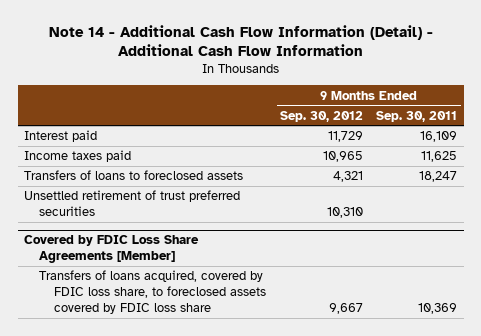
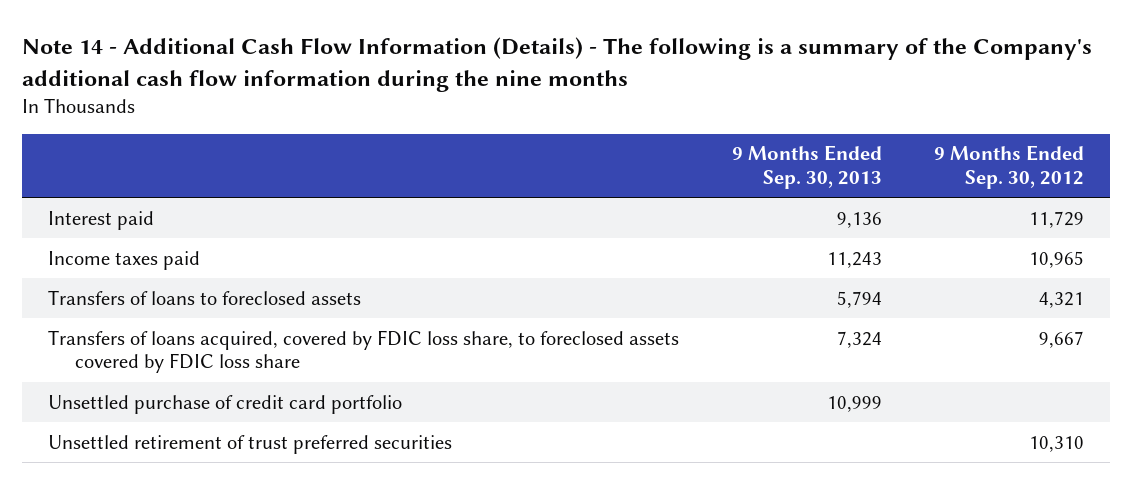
- Note 14 - Additional Cash Flow Information (Detail) - Additional Cash Flow Information
+ Note 14 - Additional Cash Flow Information (Details) - The following is a summary of the Company's additional cash flow information during the nine months
- | 9 Months Ended Sep. 30, 2012 | 9 Months Ended Sep. 30, 2011
+ | 9 Months Ended Sep. 30, 2013 | 9 Months Ended Sep. 30, 2012
- Covered by FDIC Loss Share Agreements [Member]
+ Unsettled purchase of credit card portfolio | 10,999 |
moved down: Unsettled retirement of trust preferred securities | | 10,310

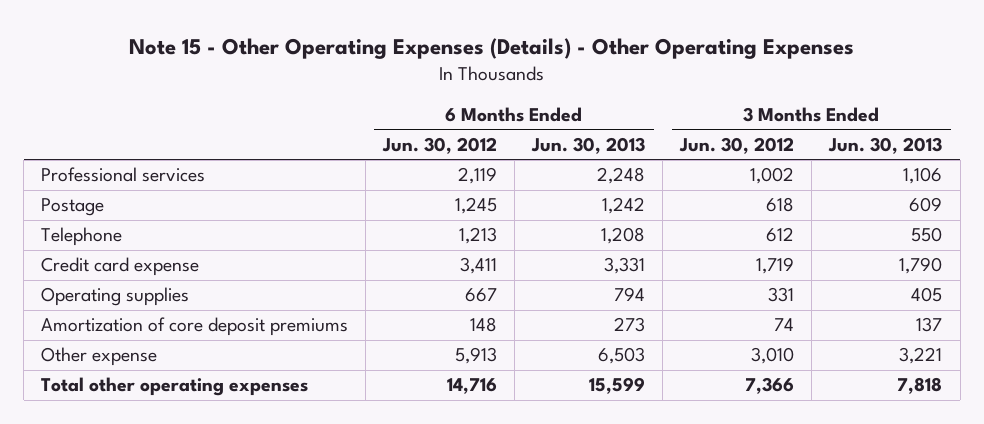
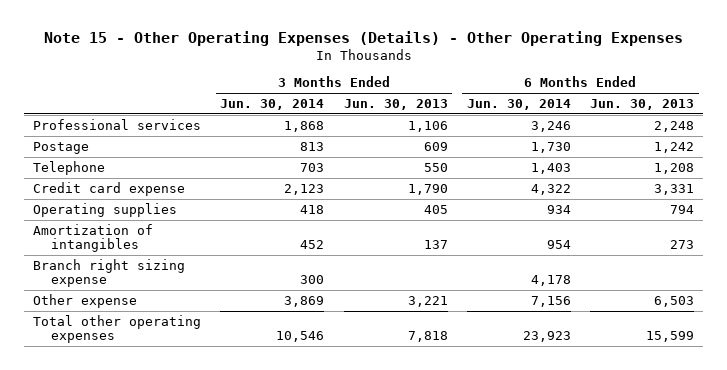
- | 6 Months Ended Jun. 30, 2012 | 6 Months Ended Jun. 30, 2013 | 3 Months Ended Jun. 30, 2012 | 3 Months Ended Jun. 30, 2013
+ | 3 Months Ended Jun. 30, 2014 | 3 Months Ended Jun. 30, 2013 | 6 Months Ended Jun. 30, 2014 | 6 Months Ended Jun. 30, 2013
- Amortization of core deposit premiums | 148 | 273 | 74 | 137
+ Amortization of intangibles | 452 | 137 | 954 | 273
+ Branch right sizing expense | 300 | | 4,178 |

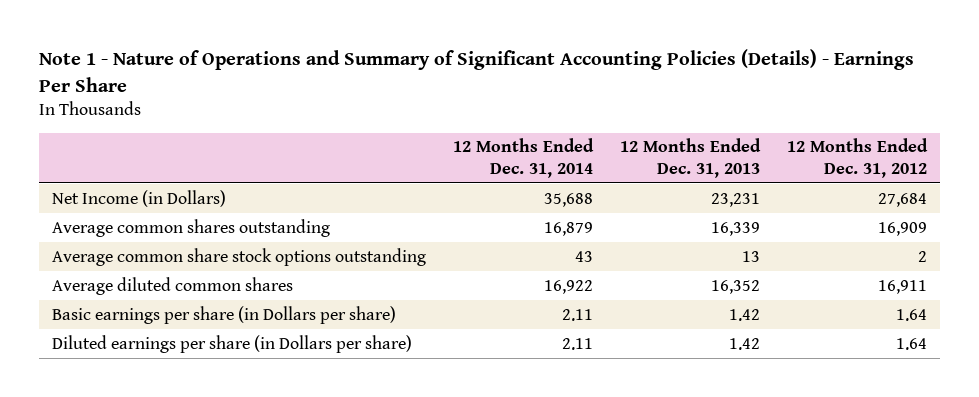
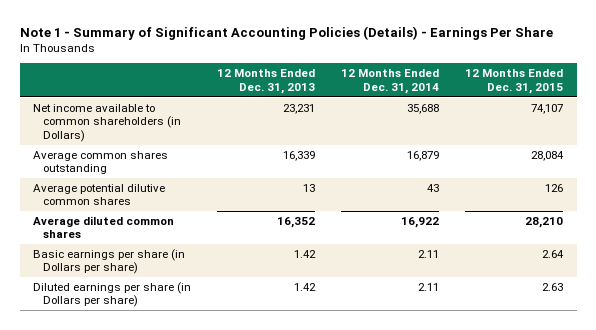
- Note 1 - Nature of Operations and Summary of Significant Accounting Policies (Details) - Earnings Per Share
+ Note 1 - Summary of Significant Accounting Policies (Details) - Earnings Per Share
- | 12 Months Ended Dec. 31, 2014 | 12 Months Ended Dec. 31, 2013 | 12 Months Ended Dec. 31, 2012
+ | 12 Months Ended Dec. 31, 2013 | 12 Months Ended Dec. 31, 2014 | 12 Months Ended Dec. 31, 2015
- Net Income (in Dollars) | 35,688 | 23,231 | 27,684
+ Net income available to common shareholders (in Dollars) | 23,231 | 35,688 | 74,107
- Average common share stock options outstanding | 43 | 13 | 2
+ Average potential dilutive common shares | 13 | 43 | 126

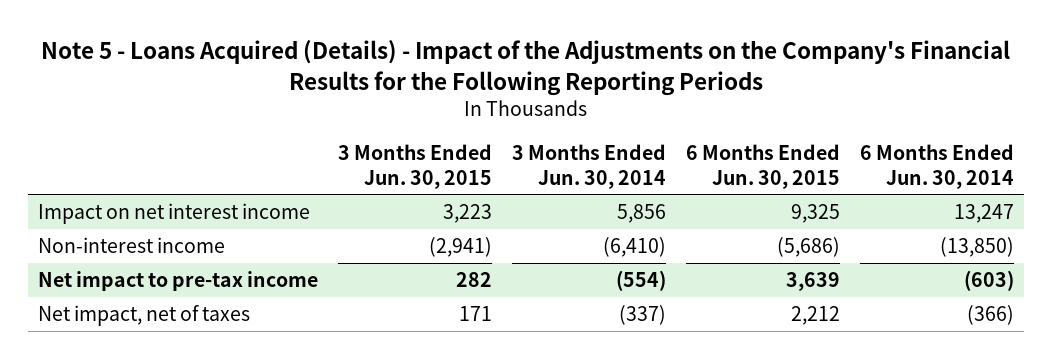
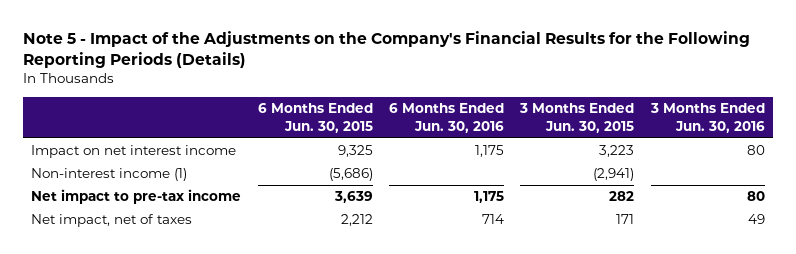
- Note 5 - Loans Acquired (Details) - Impact of the Adjustments on the Company's Financial Results for the Following Reporting Periods
+ Note 5 - Impact of the Adjustments on the Company's Financial Results for the Following Reporting Periods (Details)
- | 3 Months Ended Jun. 30, 2015 | 3 Months Ended Jun. 30, 2014 | 6 Months Ended Jun. 30, 2015 | 6 Months Ended Jun. 30, 2014
+ | 6 Months Ended Jun. 30, 2015 | 6 Months Ended Jun. 30, 2016 | 3 Months Ended Jun. 30, 2015 | 3 Months Ended Jun. 30, 2016
- Non-interest income | (2,941) | (6,410) | (5,686) | (13,850)
+ Non-interest income (1) | (5,686) | | (2,941) |

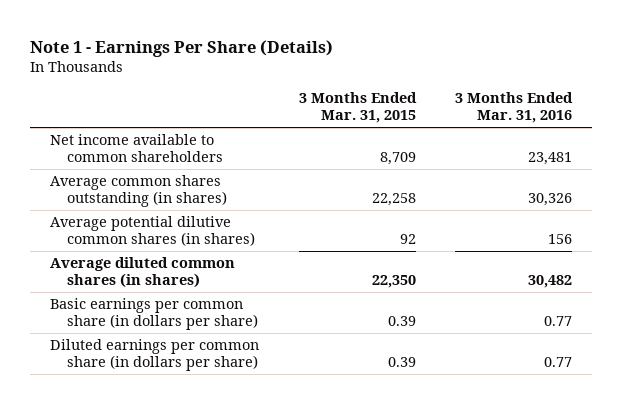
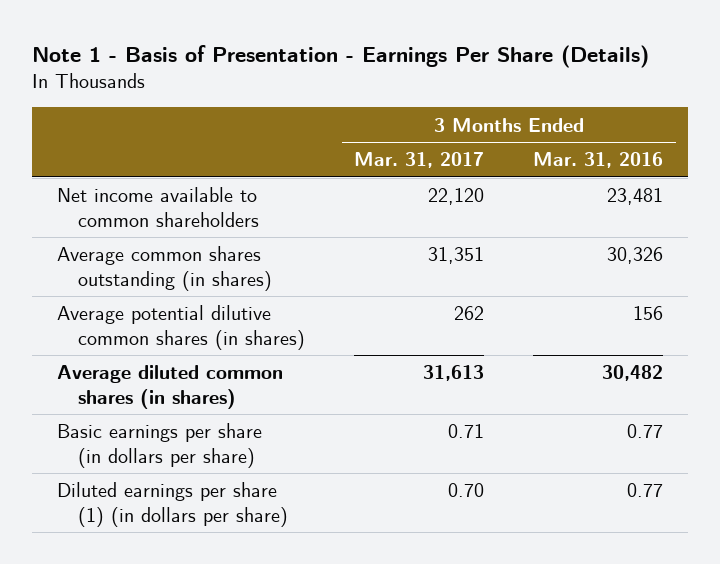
- Note 1 - Earnings Per Share (Details)
+ Note 1 - Basis of Presentation - Earnings Per Share (Details)
- | 3 Months Ended Mar. 31, 2015 | 3 Months Ended Mar. 31, 2016
+ | 3 Months Ended Mar. 31, 2017 | 3 Months Ended Mar. 31, 2016
- Basic earnings per common share (in dollars per share) | 0.39 | 0.77
- Diluted earnings per common share (in dollars per share) | 0.39 | 0.77
+ Basic earnings per share (in dollars per share) | 0.71 | 0.77
+ Diluted earnings per share (1) (in dollars per share) | 0.70 | 0.77

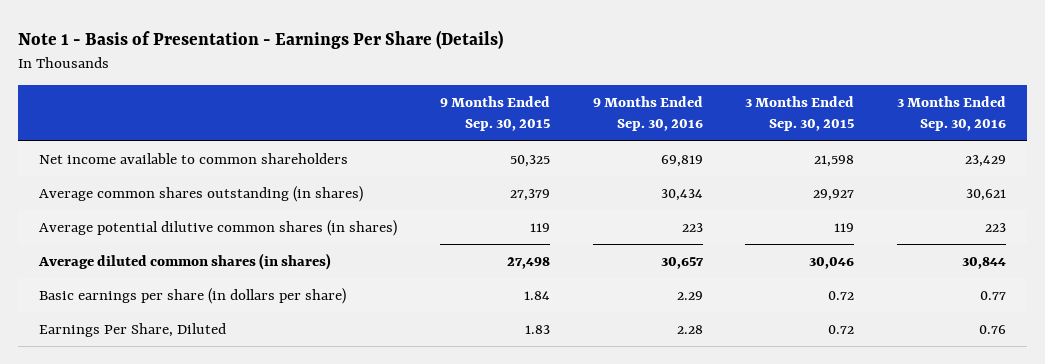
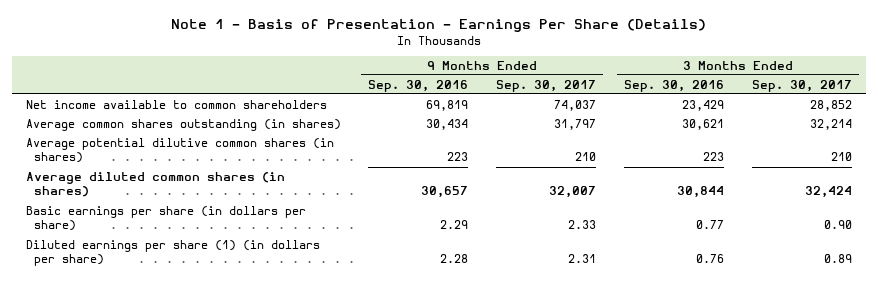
- | 9 Months Ended Sep. 30, 2015 | 9 Months Ended Sep. 30, 2016 | 3 Months Ended Sep. 30, 2015 | 3 Months Ended Sep. 30, 2016
+ | 9 Months Ended Sep. 30, 2016 | 9 Months Ended Sep. 30, 2017 | 3 Months Ended Sep. 30, 2016 | 3 Months Ended Sep. 30, 2017
- Earnings Per Share, Diluted | 1.83 | 2.28 | 0.72 | 0.76
+ Diluted earnings per share (1) (in dollars per share) | 2.28 | 2.31 | 0.76 | 0.89

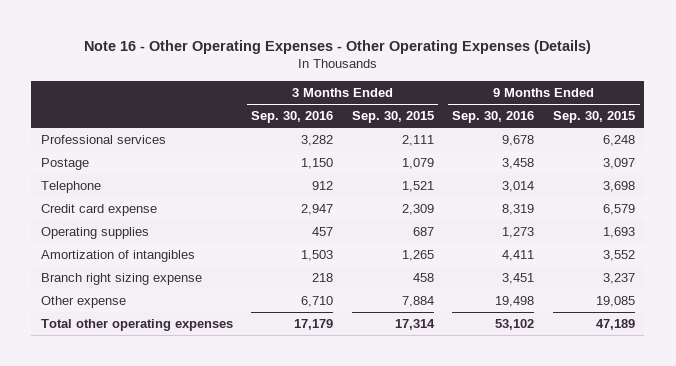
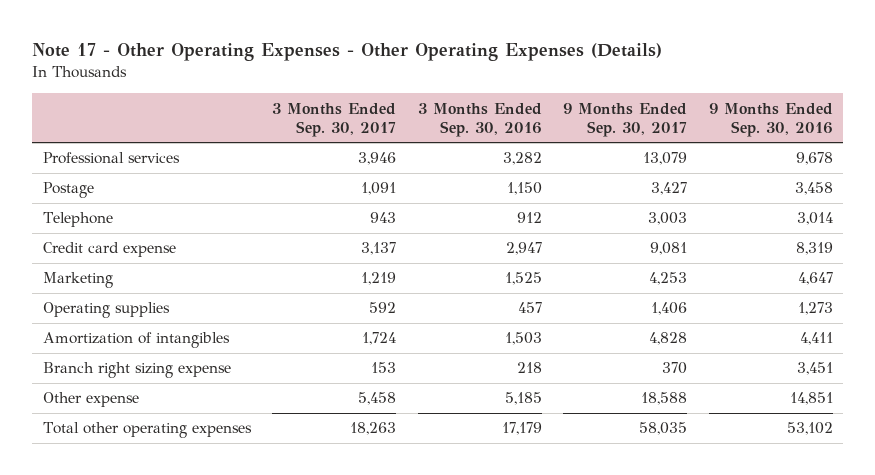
- Note 16 - Other Operating Expenses - Other Operating Expenses (Details)
+ Note 17 - Other Operating Expenses - Other Operating Expenses (Details)
- | 3 Months Ended Sep. 30, 2016 | 3 Months Ended Sep. 30, 2015 | 9 Months Ended Sep. 30, 2016 | 9 Months Ended Sep. 30, 2015
+ | 3 Months Ended Sep. 30, 2017 | 3 Months Ended Sep. 30, 2016 | 9 Months Ended Sep. 30, 2017 | 9 Months Ended Sep. 30, 2016
+ Marketing | 1,219 | 1,525 | 4,253 | 4,647
- Other expense | 6,710 | 7,884 | 19,498 | 19,085
+ Other expense | 5,458 | 5,185 | 18,588 | 14,851

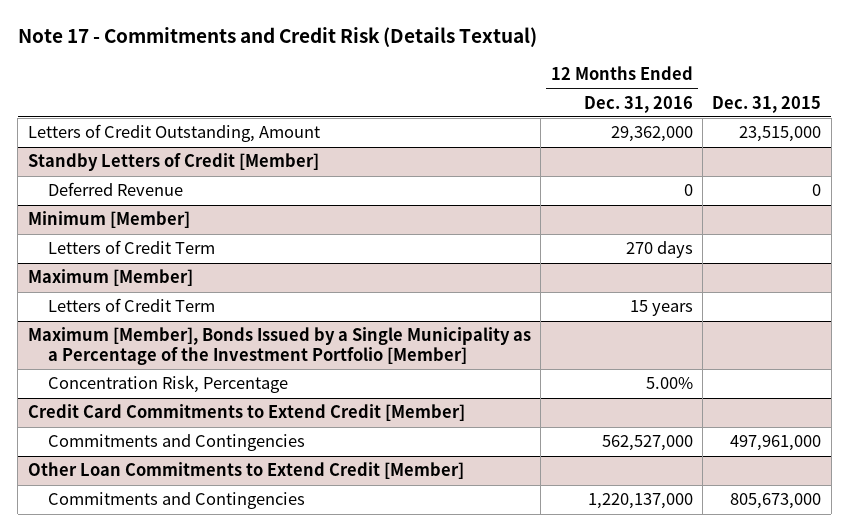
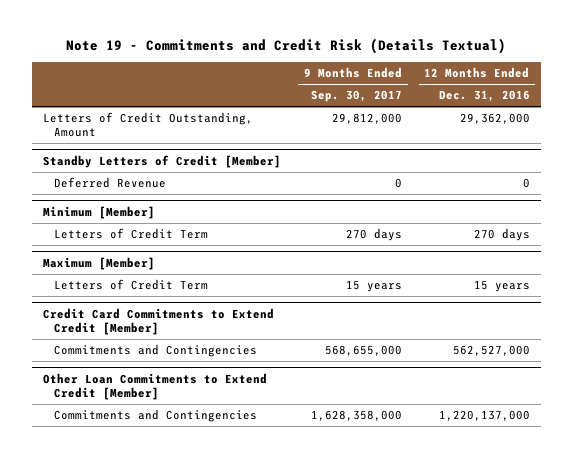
- Note 17 - Commitments and Credit Risk (Details Textual)
+ Note 19 - Commitments and Credit Risk (Details Textual)
- | 12 Months Ended Dec. 31, 2016 | Dec. 31, 2015
+ | 9 Months Ended Sep. 30, 2017 | 12 Months Ended Dec. 31, 2016
- Maximum [Member], Bonds Issued by a Single Municipality as a Percentage of the Investment Portfolio [Member]
- Concentration Risk, Percentage | 5.00% |

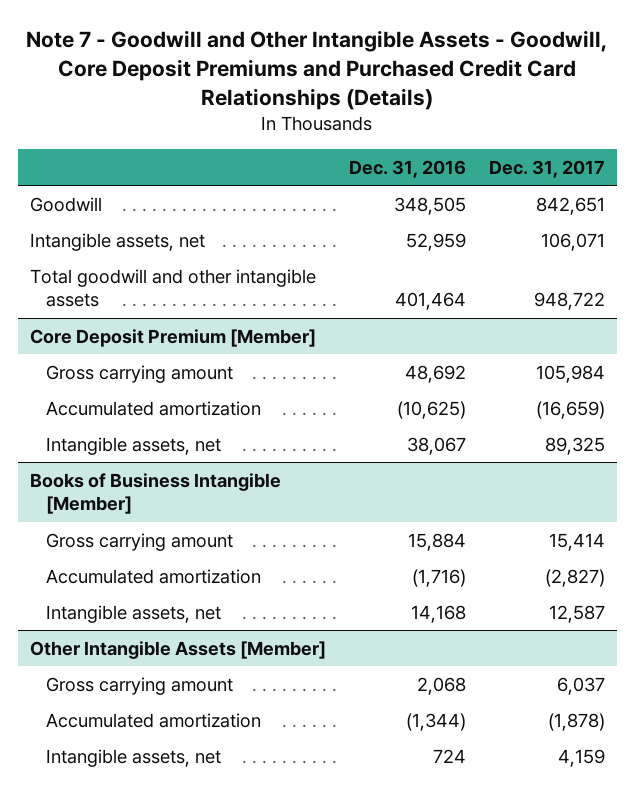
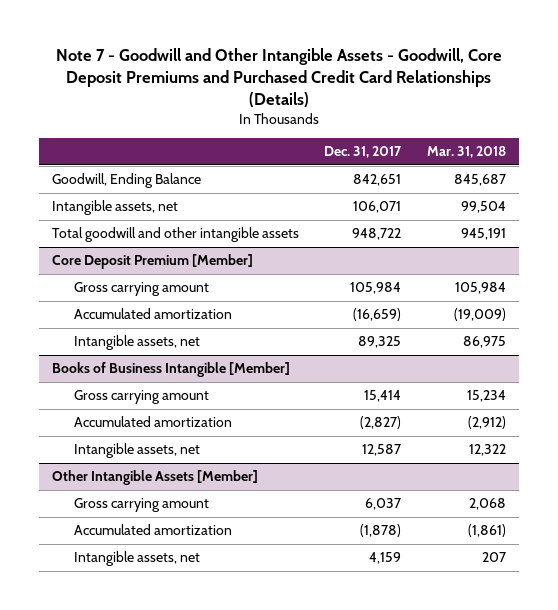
- | Dec. 31, 2016 | Dec. 31, 2017
+ | Dec. 31, 2017 | Mar. 31, 2018
- Goodwill | 348,505 | 842,651
+ Goodwill, Ending Balance | 842,651 | 845,687

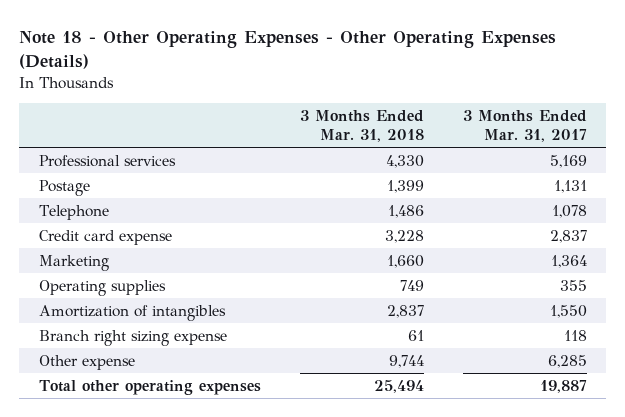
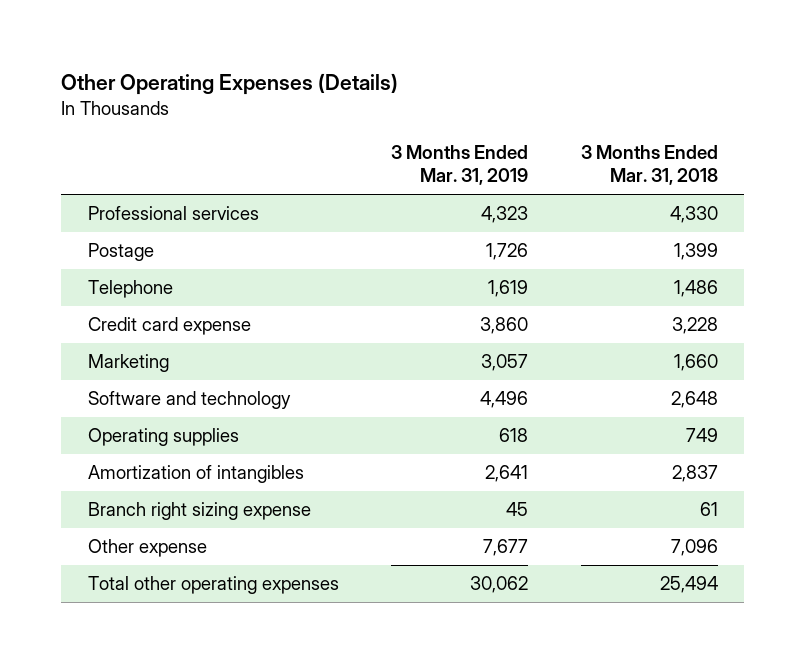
- Note 18 - Other Operating Expenses - Other Operating Expenses (Details)
+ Other Operating Expenses (Details)
- | 3 Months Ended Mar. 31, 2018 | 3 Months Ended Mar. 31, 2017
+ | 3 Months Ended Mar. 31, 2019 | 3 Months Ended Mar. 31, 2018
+ Software and technology | 4,496 | 2,648
- Other expense | 9,744 | 6,285
+ Other expense | 7,677 | 7,096

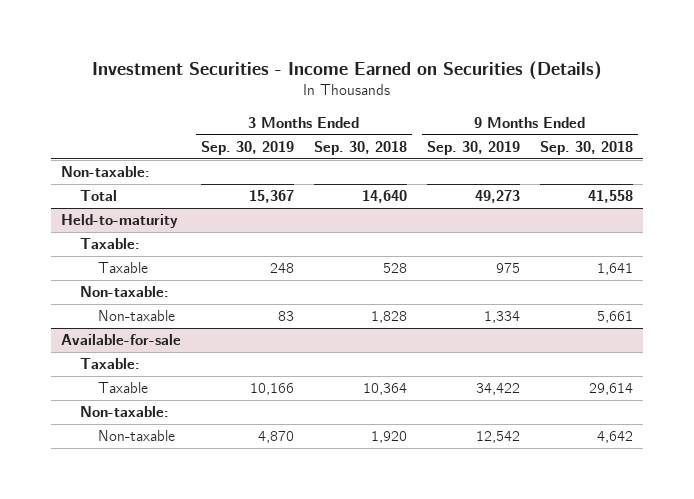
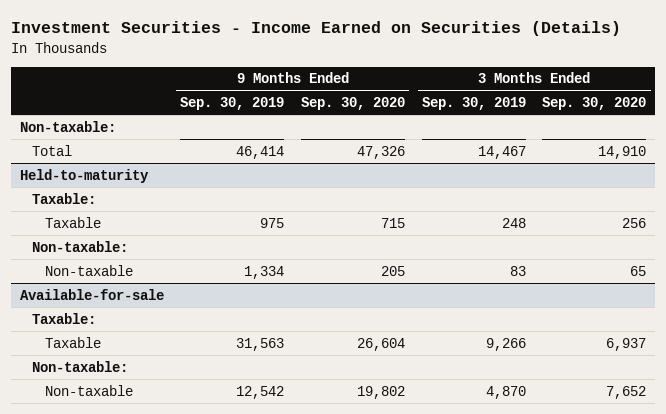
- | 3 Months Ended Sep. 30, 2019 | 3 Months Ended Sep. 30, 2018 | 9 Months Ended Sep. 30, 2019 | 9 Months Ended Sep. 30, 2018
+ | 9 Months Ended Sep. 30, 2019 | 9 Months Ended Sep. 30, 2020 | 3 Months Ended Sep. 30, 2019 | 3 Months Ended Sep. 30, 2020
- Total | 15,367 | 14,640 | 49,273 | 41,558
+ Total | 46,414 | 47,326 | 14,467 | 14,910
@ Available-for-sale
- Taxable | 10,166 | 10,364 | 34,422 | 29,614
+ Taxable | 31,563 | 26,604 | 9,266 | 6,937

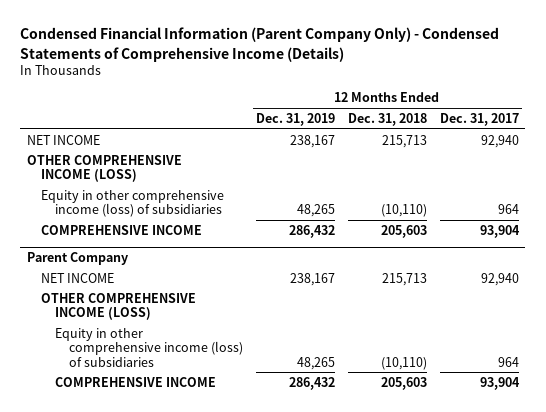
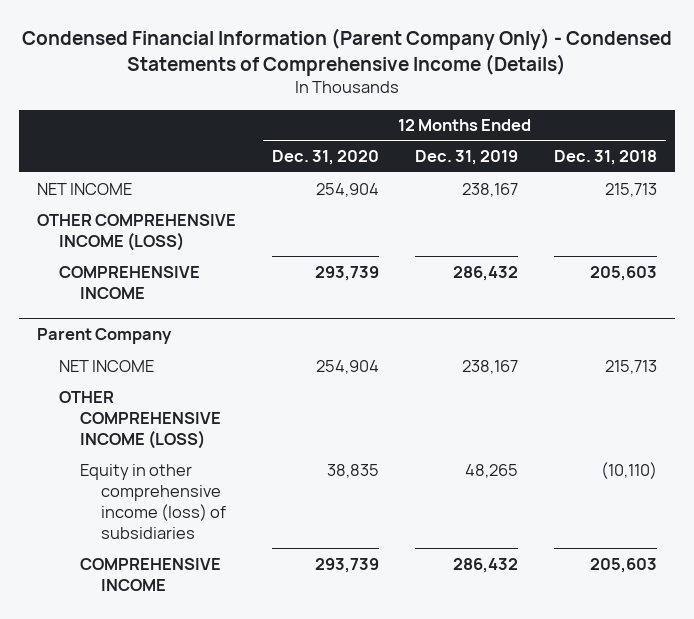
- | 12 Months Ended Dec. 31, 2019 | 12 Months Ended Dec. 31, 2018 | 12 Months Ended Dec. 31, 2017
+ | 12 Months Ended Dec. 31, 2020 | 12 Months Ended Dec. 31, 2019 | 12 Months Ended Dec. 31, 2018
- Equity in other comprehensive income (loss) of subsidiaries | 48,265 | (10,110) | 964

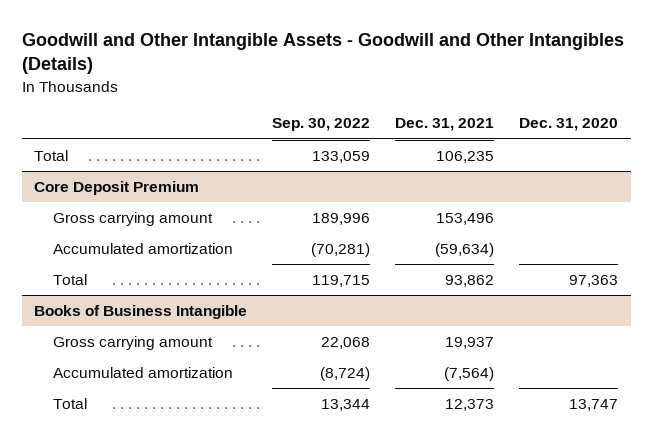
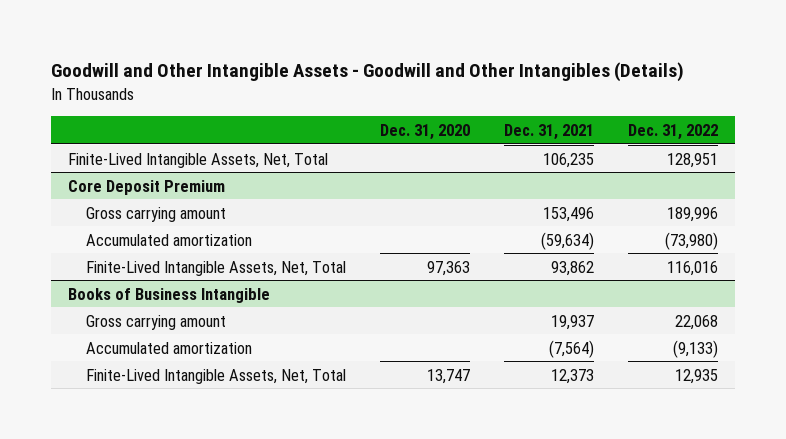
- | Sep. 30, 2022 | Dec. 31, 2021 | Dec. 31, 2020
+ | Dec. 31, 2020 | Dec. 31, 2021 | Dec. 31, 2022
- Total | 133,059 | 106,235 |
+ Finite-Lived Intangible Assets, Net, Total | | 106,235 | 128,951
@ Core Deposit Premium
- Total | 119,715 | 93,862 | 97,363
+ Finite-Lived Intangible Assets, Net, Total | 97,363 | 93,862 | 116,016
@ Books of Business Intangible
- Total | 13,344 | 12,373 | 13,747
+ Finite-Lived Intangible Assets, Net, Total | 13,747 | 12,373 | 12,935

